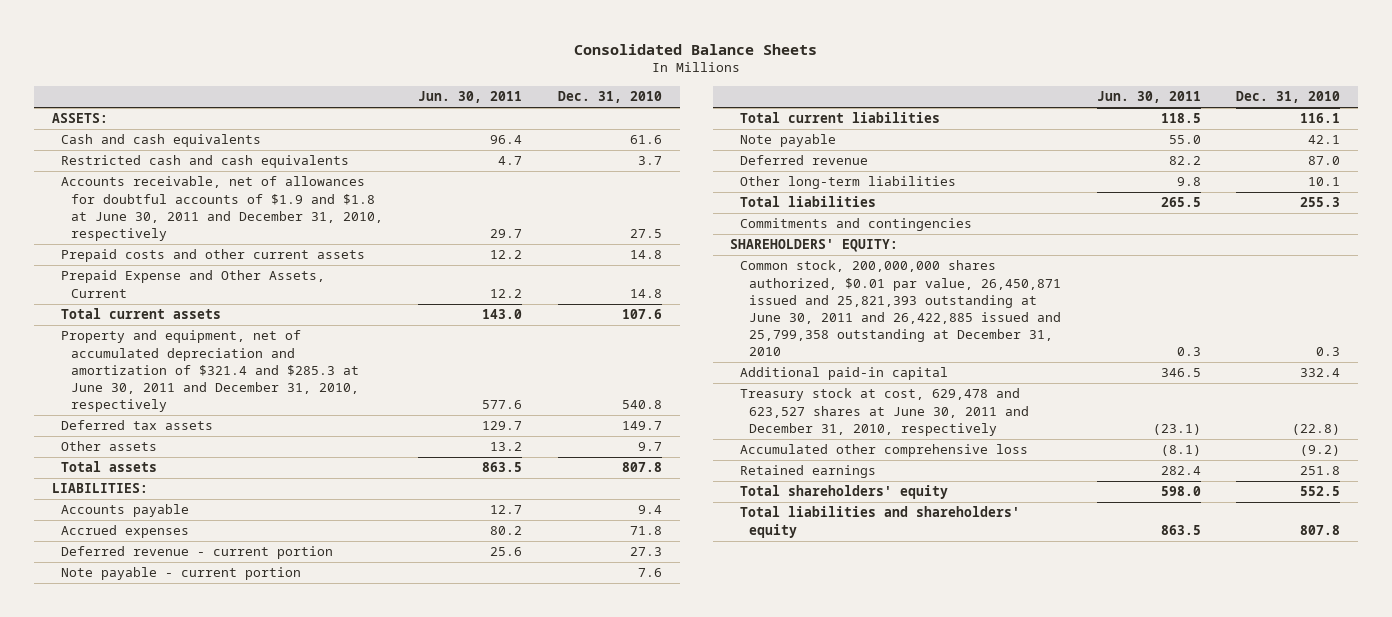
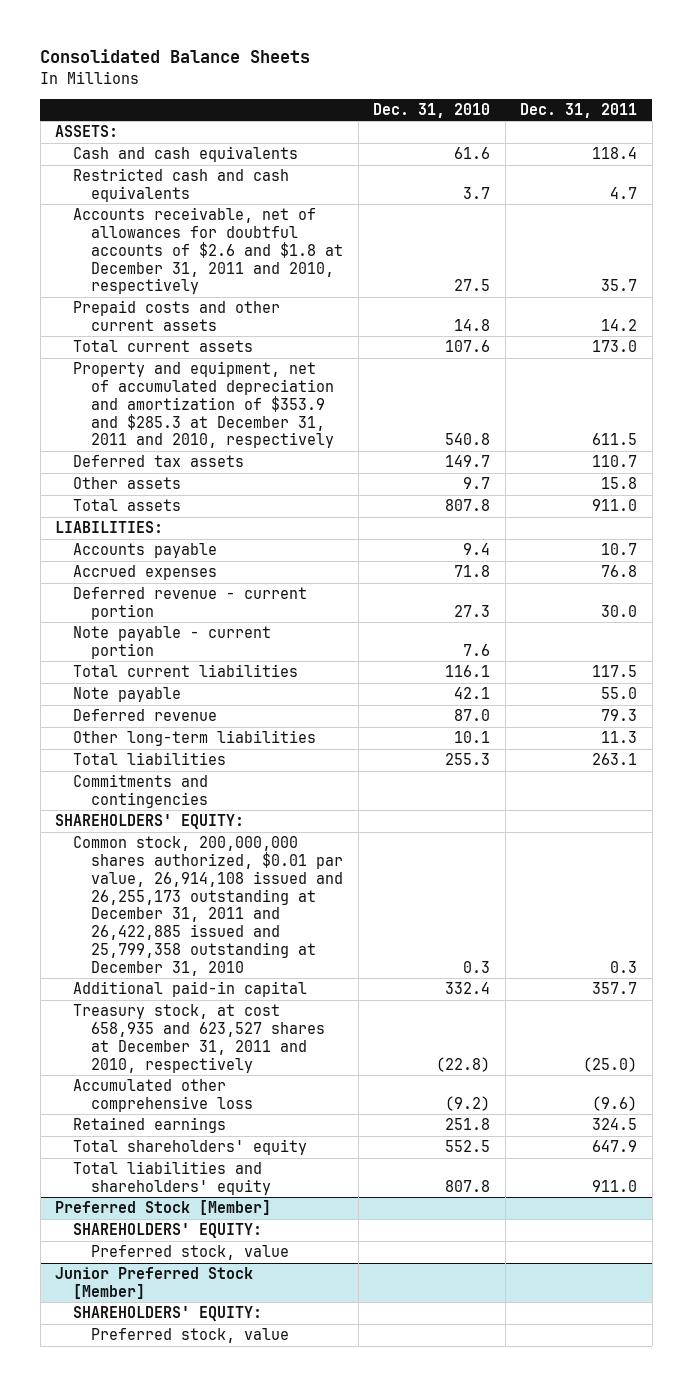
- | Jun. 30, 2011 | Dec. 31, 2010
+ | Dec. 31, 2010 | Dec. 31, 2011
- Accounts receivable, net of allowances for doubtful accounts of $1.9 and $1.8 at June 30, 2011 and December 31, 2010, respectively | 29.7 | 27.5
+ Accounts receivable, net of allowances for doubtful accounts of $2.6 and $1.8 at December 31, 2011 and 2010, respectively | 27.5 | 35.7
- Prepaid Expense and Other Assets, Current | 12.2 | 14.8
- Property and equipment, net of accumulated depreciation and amortization of $321.4 and $285.3 at June 30, 2011 and December 31, 2010, respectively | 577.6 | 540.8
+ Property and equipment, net of accumulated depreciation and amortization of $353.9 and $285.3 at December 31, 2011 and 2010, respectively | 540.8 | 611.5
- Common stock, 200,000,000 shares authorized, $0.01 par value, 26,450,871 issued and 25,821,393 outstanding at June 30, 2011 and 26,422,885 issued and 25,799,358 outstanding at December 31, 2010 | 0.3 | 0.3
+ Common stock, 200,000,000 shares authorized, $0.01 par value, 26,914,108 issued and 26,255,173 outstanding at December 31, 2011 and 26,422,885 issued and 25,799,358 outstanding at December 31, 2010 | 0.3 | 0.3
- Treasury stock at cost, 629,478 and 623,527 shares at June 30, 2011 and December 31, 2010, respectively | (23.1) | (22.8)
+ Treasury stock, at cost 658,935 and 623,527 shares at December 31, 2011 and 2010, respectively | (22.8) | (25.0)
+ Preferred Stock [Member]
+ SHAREHOLDERS' EQUITY:
+ Preferred stock, value
+ Junior Preferred Stock [Member]
+ SHAREHOLDERS' EQUITY:
+ Preferred stock, value

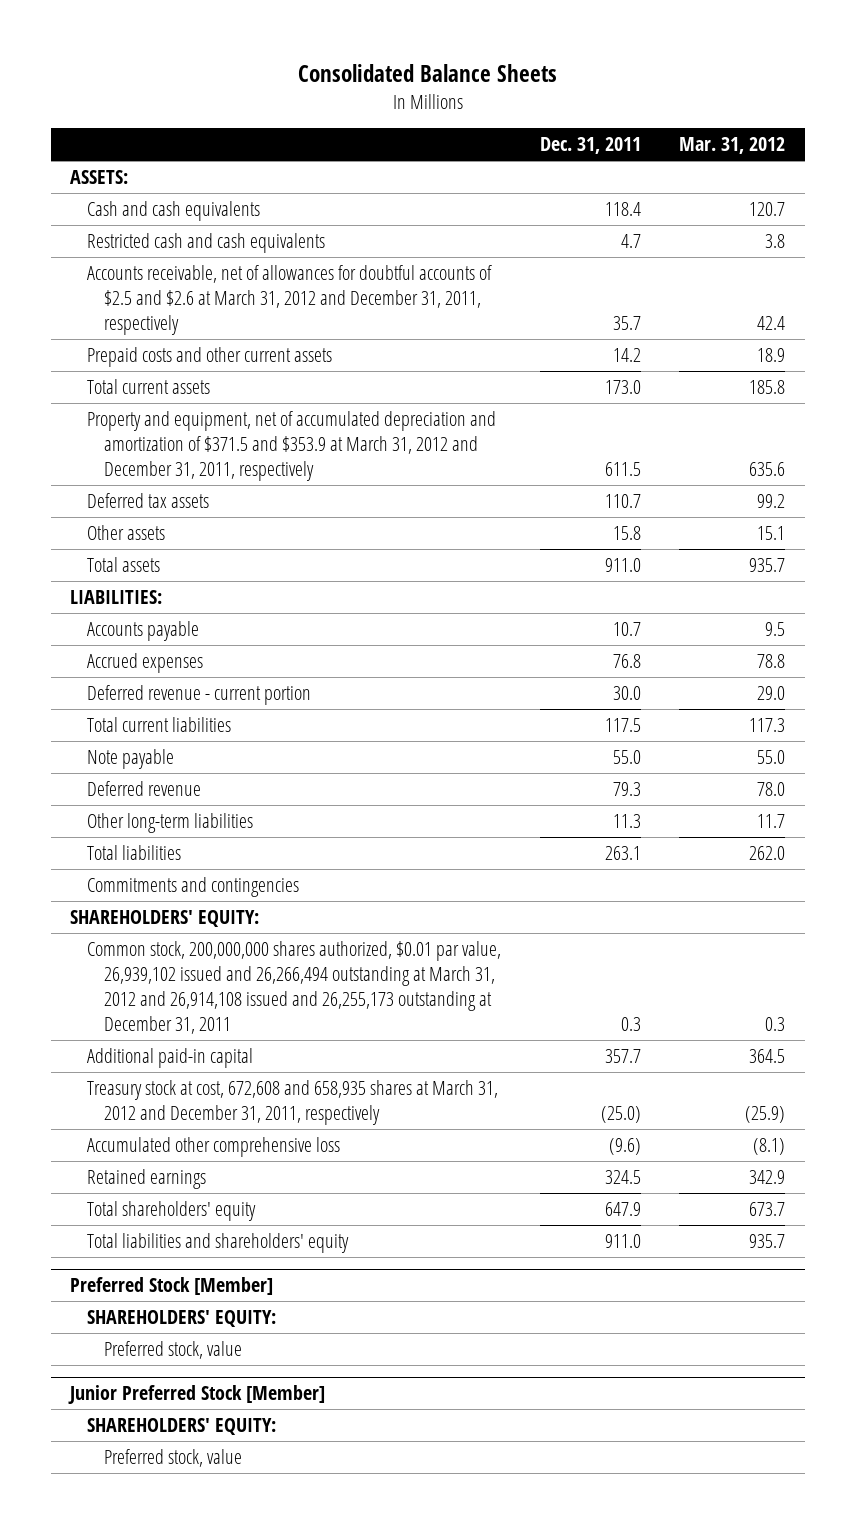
- | Dec. 31, 2010 | Dec. 31, 2011
+ | Dec. 31, 2011 | Mar. 31, 2012
- Accounts receivable, net of allowances for doubtful accounts of $2.6 and $1.8 at December 31, 2011 and 2010, respectively | 27.5 | 35.7
+ Accounts receivable, net of allowances for doubtful accounts of $2.5 and $2.6 at March 31, 2012 and December 31, 2011, respectively | 35.7 | 42.4
- Property and equipment, net of accumulated depreciation and amortization of $353.9 and $285.3 at December 31, 2011 and 2010, respectively | 540.8 | 611.5
+ Property and equipment, net of accumulated depreciation and amortization of $371.5 and $353.9 at March 31, 2012 and December 31, 2011, respectively | 611.5 | 635.6
- Note payable - current portion | 7.6 |
- Common stock, 200,000,000 shares authorized, $0.01 par value, 26,914,108 issued and 26,255,173 outstanding at December 31, 2011 and 26,422,885 issued and 25,799,358 outstanding at December 31, 2010 | 0.3 | 0.3
+ Common stock, 200,000,000 shares authorized, $0.01 par value, 26,939,102 issued and 26,266,494 outstanding at March 31, 2012 and 26,914,108 issued and 26,255,173 outstanding at December 31, 2011 | 0.3 | 0.3
- Treasury stock, at cost 658,935 and 623,527 shares at December 31, 2011 and 2010, respectively | (22.8) | (25.0)
+ Treasury stock at cost, 672,608 and 658,935 shares at March 31, 2012 and December 31, 2011, respectively | (25.0) | (25.9)

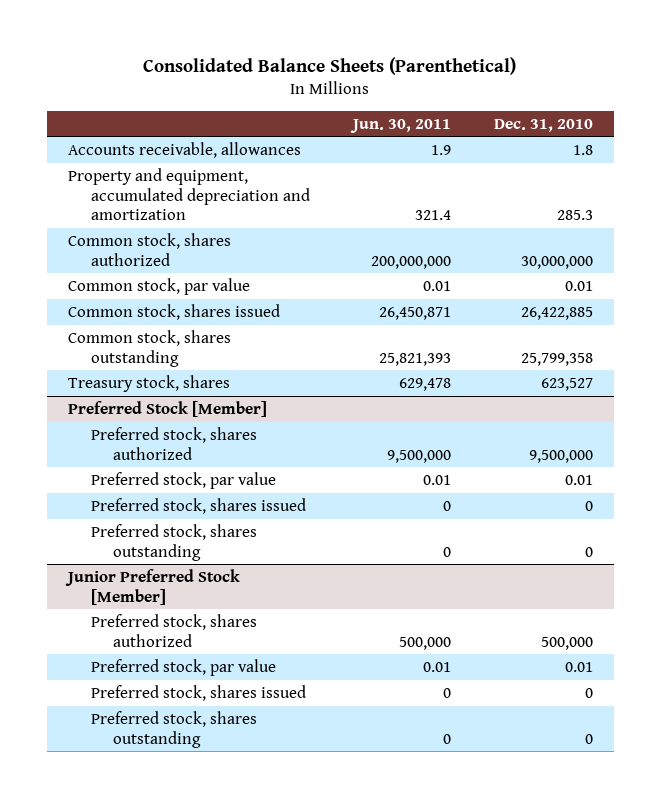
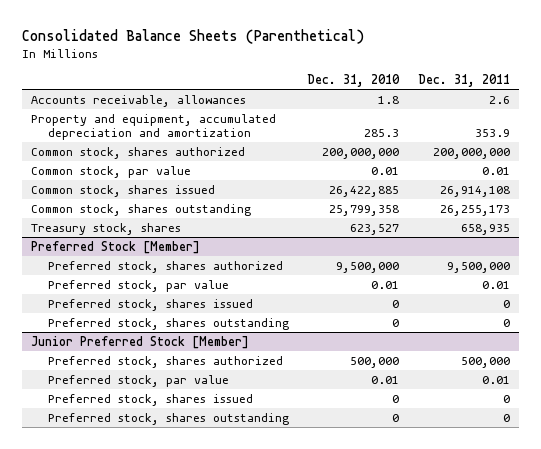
- | Jun. 30, 2011 | Dec. 31, 2010
+ | Dec. 31, 2010 | Dec. 31, 2011
- Common stock, shares authorized | 200,000,000 | 30,000,000
+ Common stock, shares authorized | 200,000,000 | 200,000,000

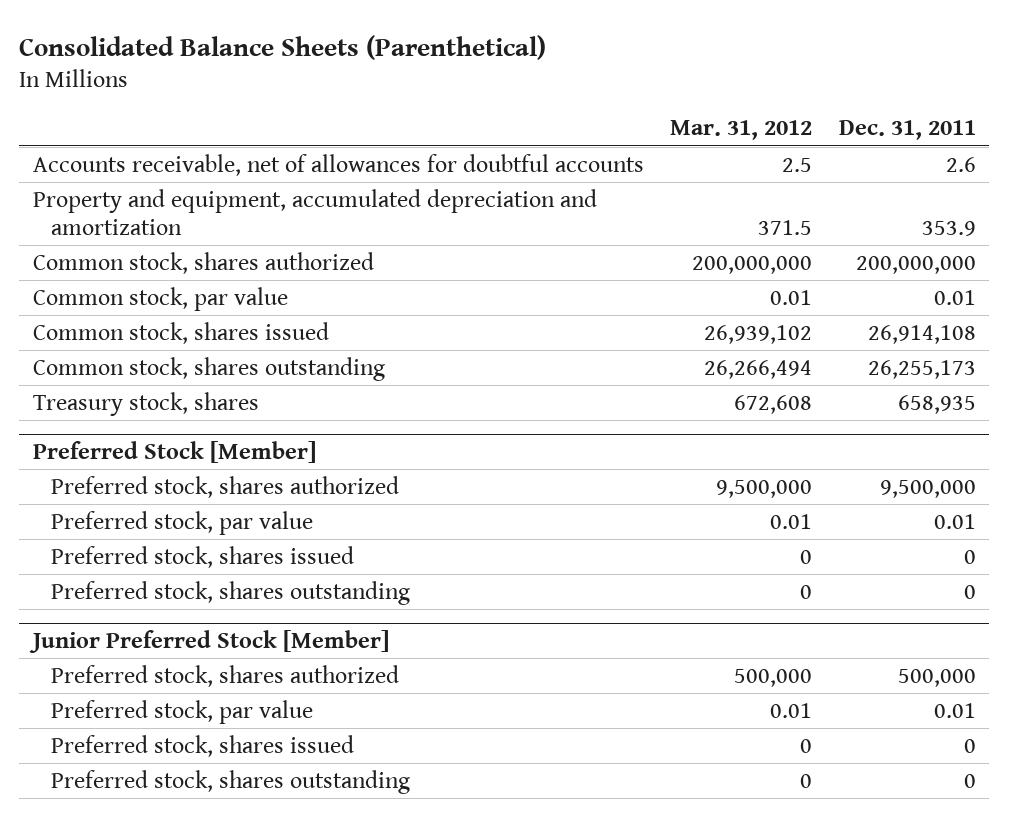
- | Dec. 31, 2010 | Dec. 31, 2011
+ | Mar. 31, 2012 | Dec. 31, 2011
- Accounts receivable, allowances | 1.8 | 2.6
+ Accounts receivable, net of allowances for doubtful accounts | 2.5 | 2.6

